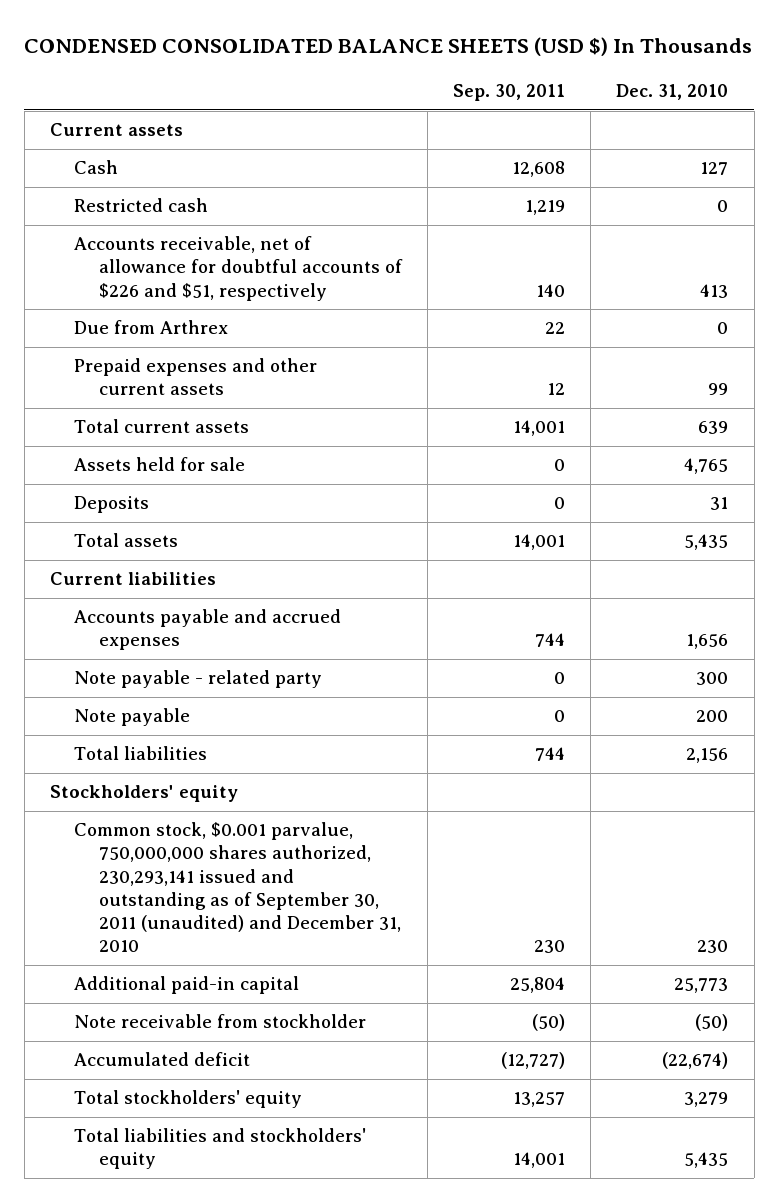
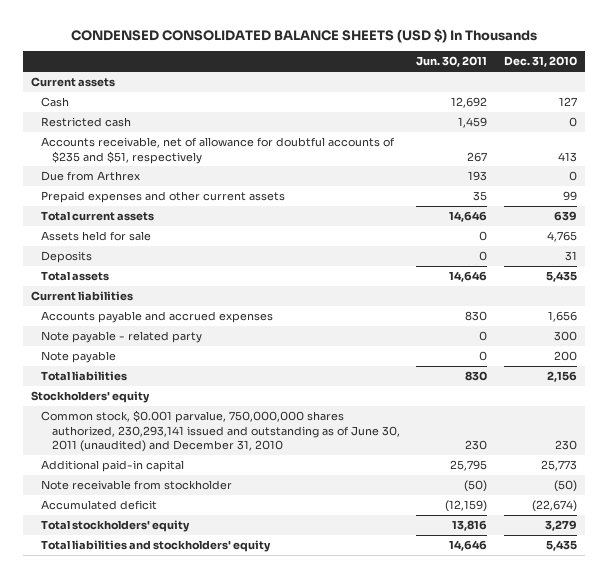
- | Sep. 30, 2011 | Dec. 31, 2010
+ | Jun. 30, 2011 | Dec. 31, 2010
- Accounts receivable, net of allowance for doubtful accounts of $226 and $51, respectively | 140 | 413
+ Accounts receivable, net of allowance for doubtful accounts of $235 and $51, respectively | 267 | 413
- Common stock, $0.001 parvalue, 750,000,000 shares authorized, 230,293,141 issued and outstanding as of September 30, 2011 (unaudited) and December 31, 2010 | 230 | 230
+ Common stock, $0.001 parvalue, 750,000,000 shares authorized, 230,293,141 issued and outstanding as of June 30, 2011 (unaudited) and December 31, 2010 | 230 | 230

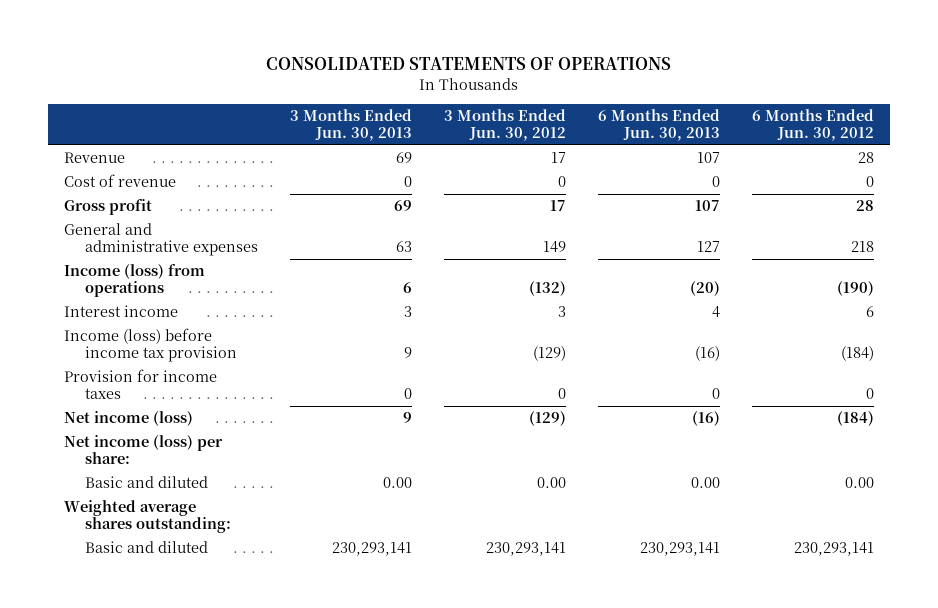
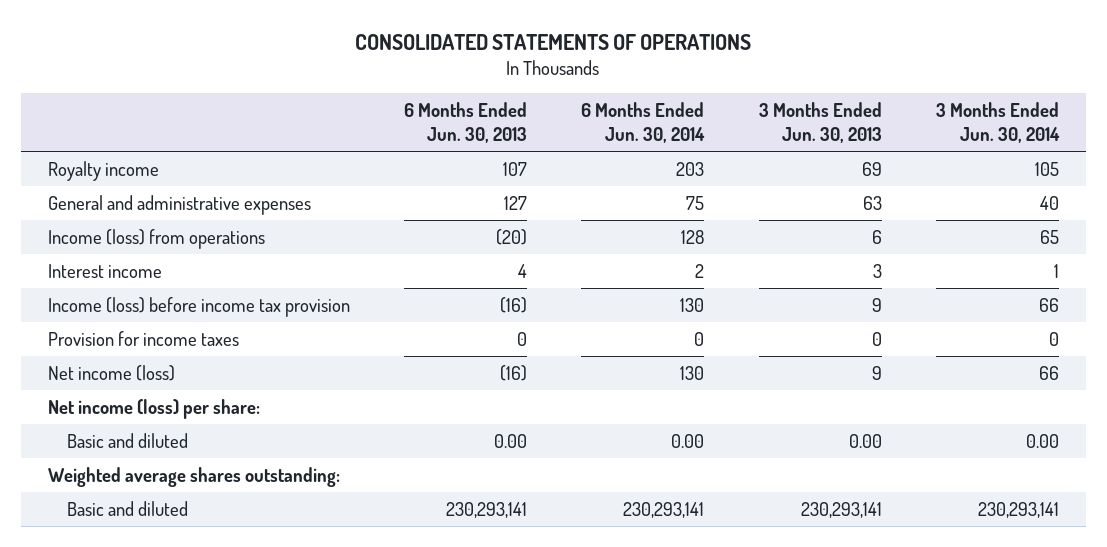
- | 3 Months Ended Jun. 30, 2013 | 3 Months Ended Jun. 30, 2012 | 6 Months Ended Jun. 30, 2013 | 6 Months Ended Jun. 30, 2012
+ | 6 Months Ended Jun. 30, 2013 | 6 Months Ended Jun. 30, 2014 | 3 Months Ended Jun. 30, 2013 | 3 Months Ended Jun. 30, 2014
- Revenue | 69 | 17 | 107 | 28
- Cost of revenue | 0 | 0 | 0 | 0
- Gross profit | 69 | 17 | 107 | 28
+ Royalty income | 107 | 203 | 69 | 105

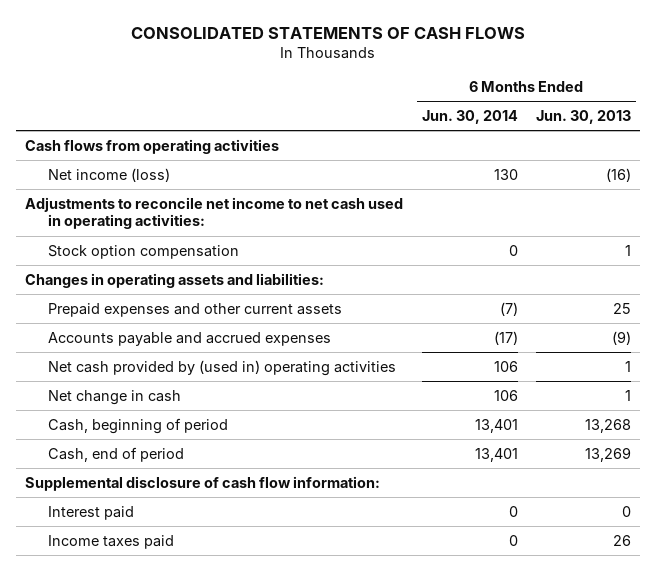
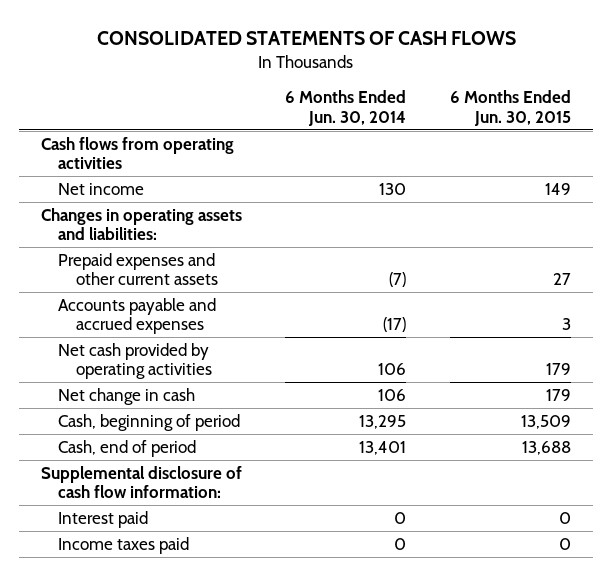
- | 6 Months Ended Jun. 30, 2014 | 6 Months Ended Jun. 30, 2013
+ | 6 Months Ended Jun. 30, 2014 | 6 Months Ended Jun. 30, 2015
- Net income (loss) | 130 | (16)
- Adjustments to reconcile net income to net cash used in operating activities:
- Stock option compensation | 0 | 1
+ Net income | 130 | 149
- Net cash provided by (used in) operating activities | 106 | 1
+ Net cash provided by operating activities | 106 | 179
- Cash, beginning of period | 13,401 | 13,268
+ Cash, beginning of period | 13,295 | 13,509

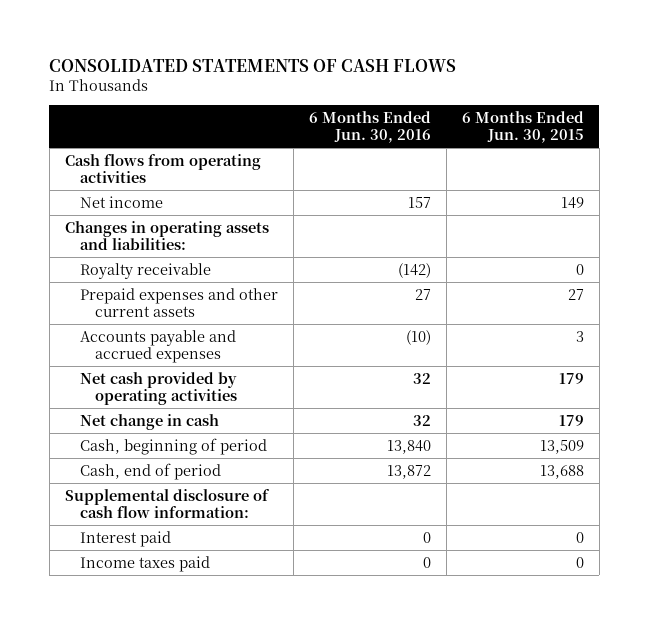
- | 6 Months Ended Jun. 30, 2014 | 6 Months Ended Jun. 30, 2015
+ | 6 Months Ended Jun. 30, 2016 | 6 Months Ended Jun. 30, 2015
+ Royalty receivable | (142) | 0

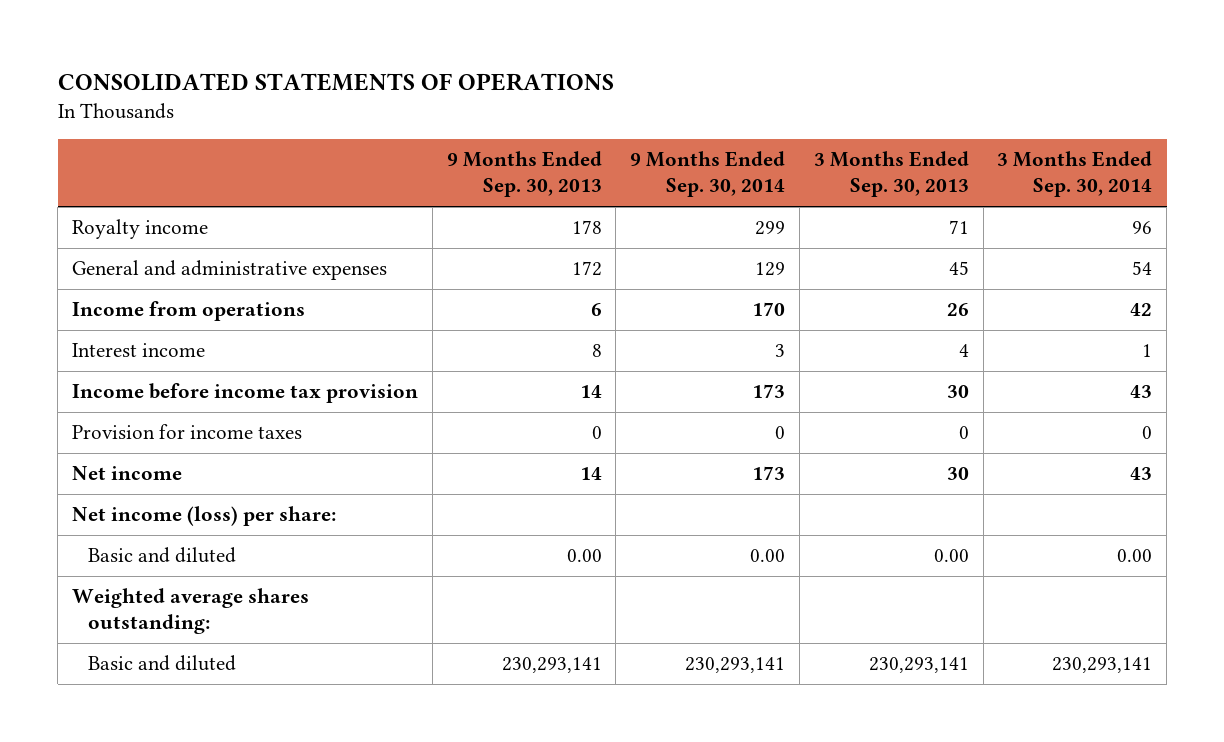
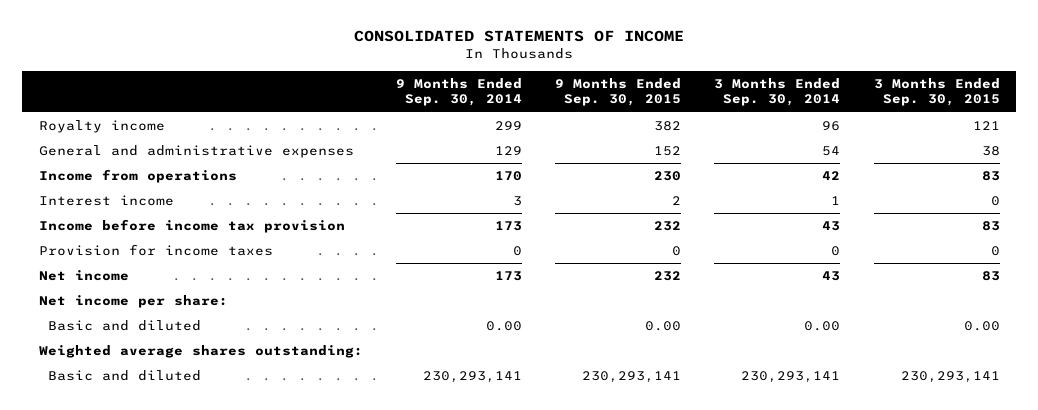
- CONSOLIDATED STATEMENTS OF OPERATIONS
+ CONSOLIDATED STATEMENTS OF INCOME
- | 9 Months Ended Sep. 30, 2013 | 9 Months Ended Sep. 30, 2014 | 3 Months Ended Sep. 30, 2013 | 3 Months Ended Sep. 30, 2014
+ | 9 Months Ended Sep. 30, 2014 | 9 Months Ended Sep. 30, 2015 | 3 Months Ended Sep. 30, 2014 | 3 Months Ended Sep. 30, 2015
- Net income (loss) per share:
+ Net income per share:

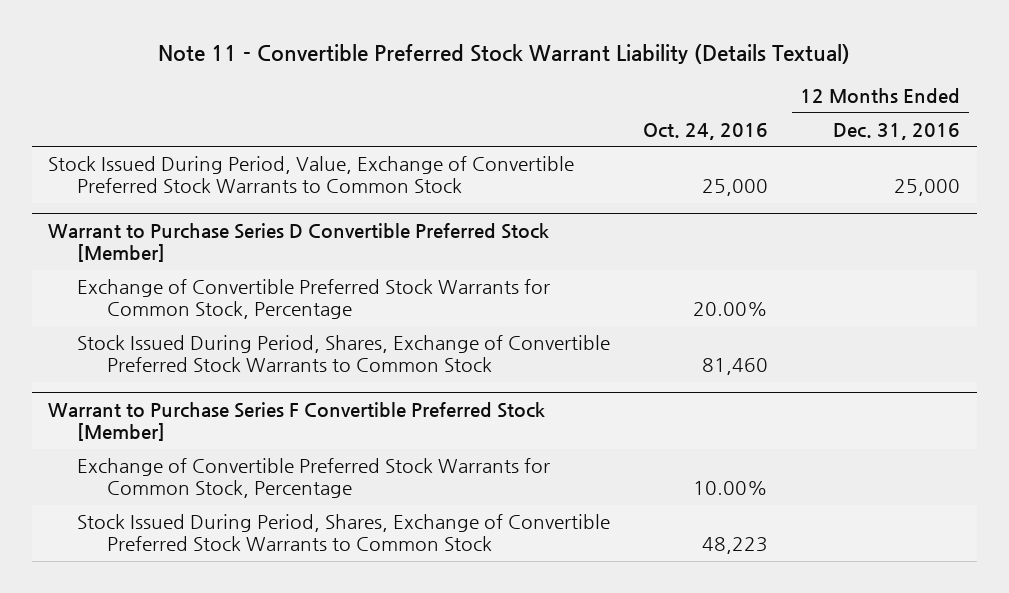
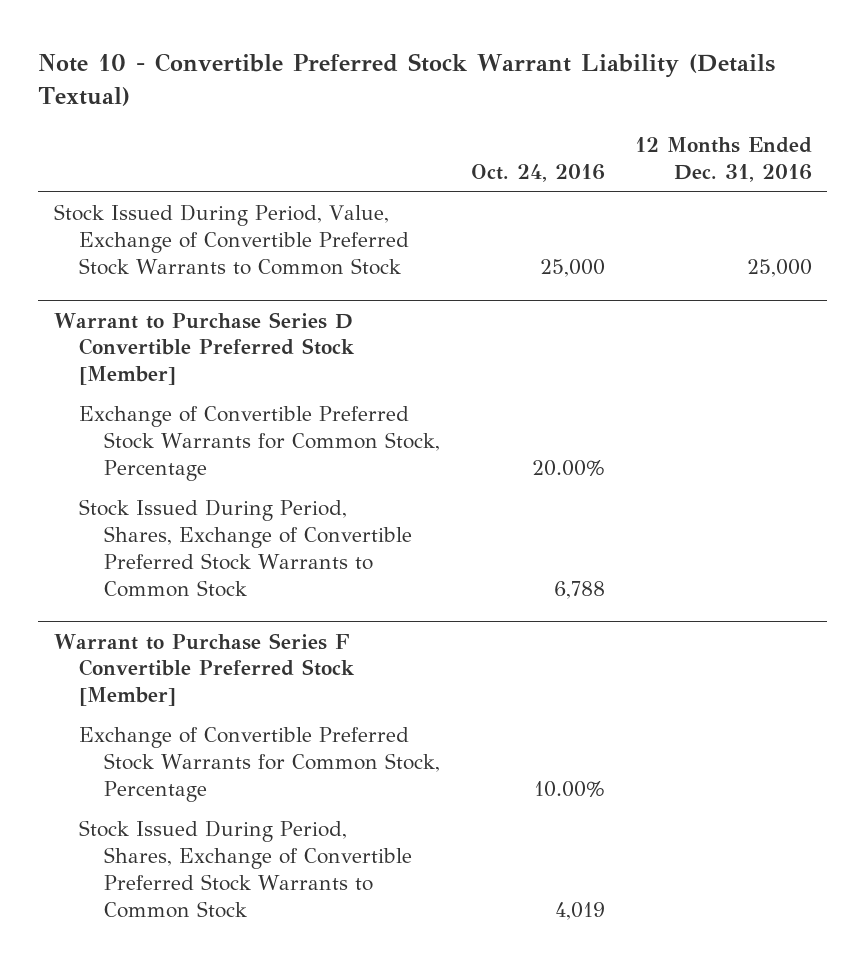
- Note 11 - Convertible Preferred Stock Warrant Liability (Details Textual)
+ Note 10 - Convertible Preferred Stock Warrant Liability (Details Textual)
@ Warrant to Purchase Series D Convertible Preferred Stock [Member]
- Stock Issued During Period, Shares, Exchange of Convertible Preferred Stock Warrants to Common Stock | 81,460 |
+ Stock Issued During Period, Shares, Exchange of Convertible Preferred Stock Warrants to Common Stock | 6,788 |
@ Warrant to Purchase Series F Convertible Preferred Stock [Member]
- Stock Issued During Period, Shares, Exchange of Convertible Preferred Stock Warrants to Common Stock | 48,223 |
+ Stock Issued During Period, Shares, Exchange of Convertible Preferred Stock Warrants to Common Stock | 4,019 |

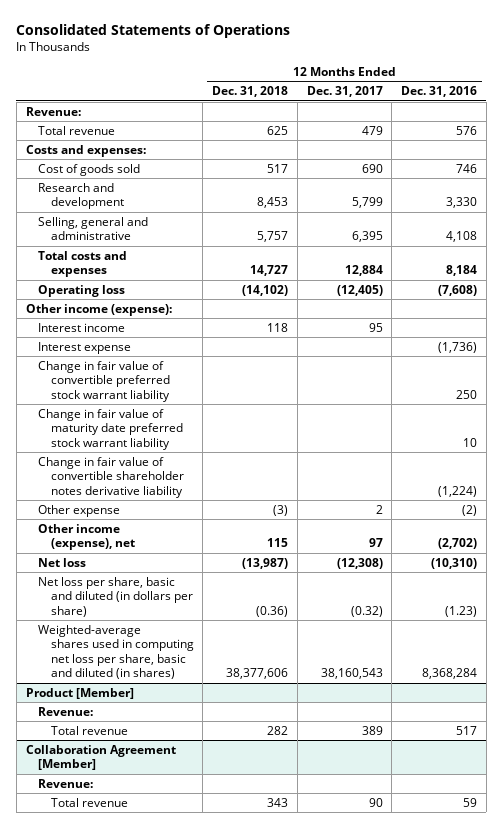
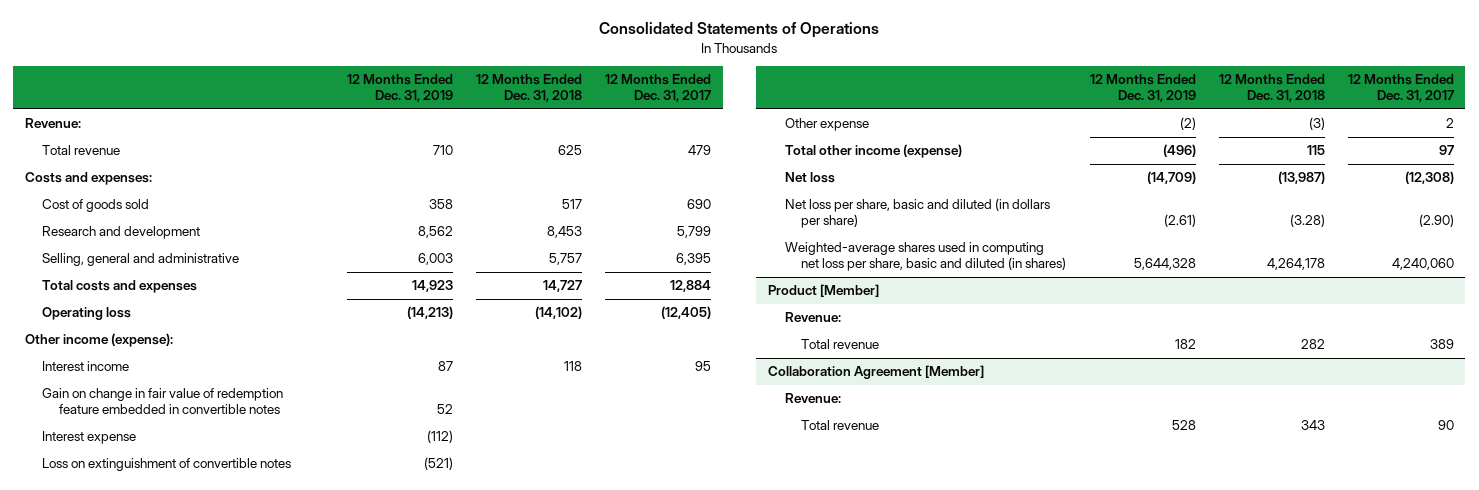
- | 12 Months Ended Dec. 31, 2018 | 12 Months Ended Dec. 31, 2017 | 12 Months Ended Dec. 31, 2016
+ | 12 Months Ended Dec. 31, 2019 | 12 Months Ended Dec. 31, 2018 | 12 Months Ended Dec. 31, 2017
+ Gain on change in fair value of redemption feature embedded in convertible notes | 52 | |
- Change in fair value of convertible preferred stock warrant liability | | | 250
- Change in fair value of maturity date preferred stock warrant liability | | | 10
- Change in fair value of convertible shareholder notes derivative liability | | | (1,224)
+ Loss on extinguishment of convertible notes | (521) | |
- Other income (expense), net | 115 | 97 | (2,702)
+ Total other income (expense) | (496) | 115 | 97
- Net loss per share, basic and diluted (in dollars per share) | (0.36) | (0.32) | (1.23)
- Weighted-average shares used in computing net loss per share, basic and diluted (in shares) | 38,377,606 | 38,160,543 | 8,368,284
+ Net loss per share, basic and diluted (in dollars per share) | (2.61) | (3.28) | (2.90)
+ Weighted-average shares used in computing net loss per share, basic and diluted (in shares) | 5,644,328 | 4,264,178 | 4,240,060

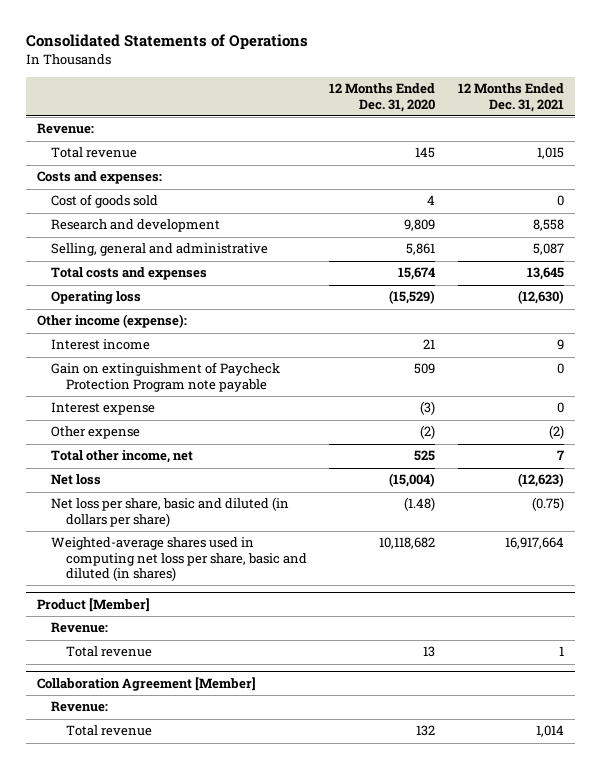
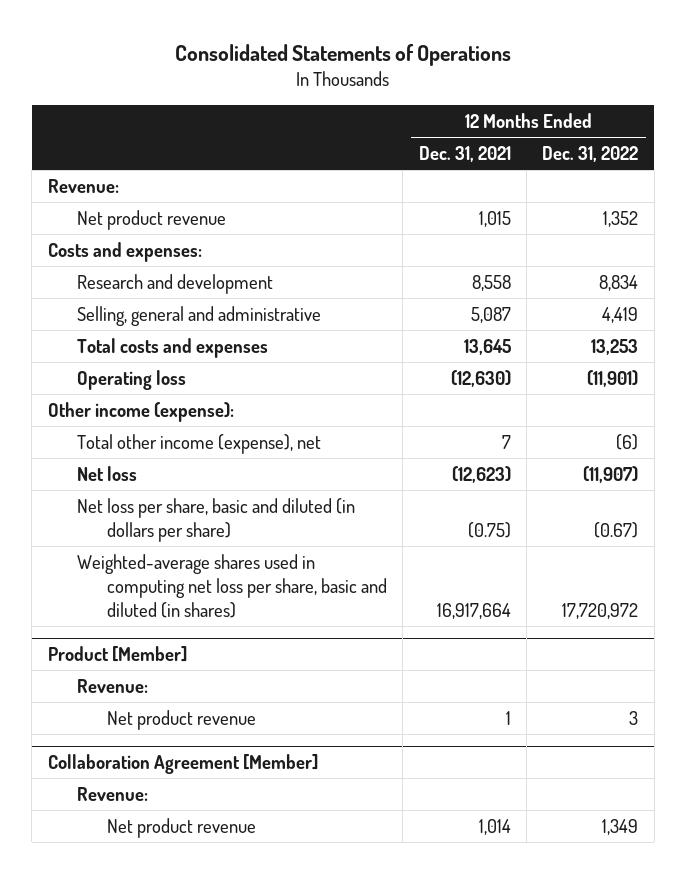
- | 12 Months Ended Dec. 31, 2020 | 12 Months Ended Dec. 31, 2021
+ | 12 Months Ended Dec. 31, 2021 | 12 Months Ended Dec. 31, 2022
- Total revenue | 145 | 1,015
+ Net product revenue | 1,015 | 1,352
- Cost of goods sold | 4 | 0
- Interest income | 21 | 9
- Gain on extinguishment of Paycheck Protection Program note payable | 509 | 0
- Interest expense | (3) | 0
- Other expense | (2) | (2)
- Total other income, net | 525 | 7
+ Total other income (expense), net | 7 | (6)
@ Product [Member]
- Total revenue | 13 | 1
+ Net product revenue | 1 | 3
@ Collaboration Agreement [Member]
- Total revenue | 132 | 1,014
+ Net product revenue | 1,014 | 1,349

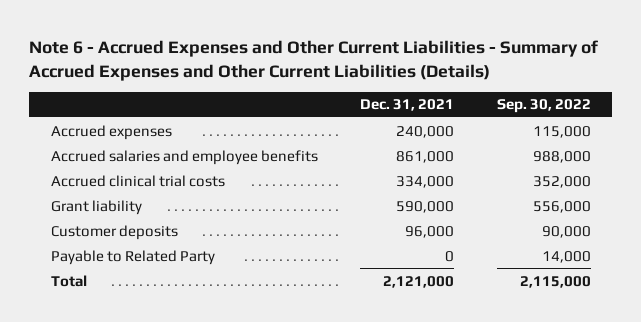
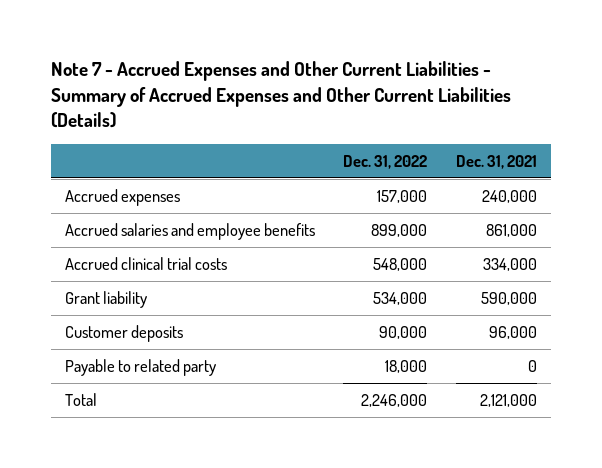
- Note 6 - Accrued Expenses and Other Current Liabilities - Summary of Accrued Expenses and Other Current Liabilities (Details)
+ Note 7 - Accrued Expenses and Other Current Liabilities - Summary of Accrued Expenses and Other Current Liabilities (Details)
- | Dec. 31, 2021 | Sep. 30, 2022
+ | Dec. 31, 2022 | Dec. 31, 2021
- Payable to Related Party | 0 | 14,000
+ Payable to related party | 18,000 | 0

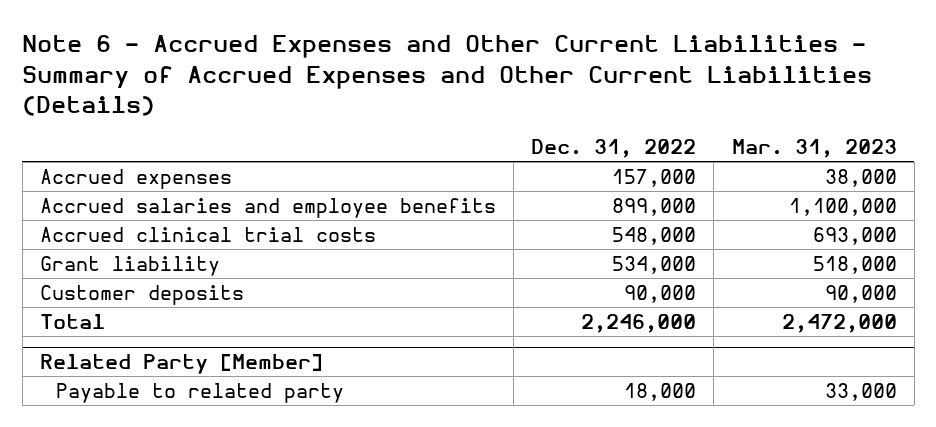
- Note 7 - Accrued Expenses and Other Current Liabilities - Summary of Accrued Expenses and Other Current Liabilities (Details)
+ Note 6 - Accrued Expenses and Other Current Liabilities - Summary of Accrued Expenses and Other Current Liabilities (Details)
- | Dec. 31, 2022 | Dec. 31, 2021
+ | Dec. 31, 2022 | Mar. 31, 2023
- Payable to related party | 18,000 | 0
+ Related Party [Member]
+ Payable to related party | 18,000 | 33,000

